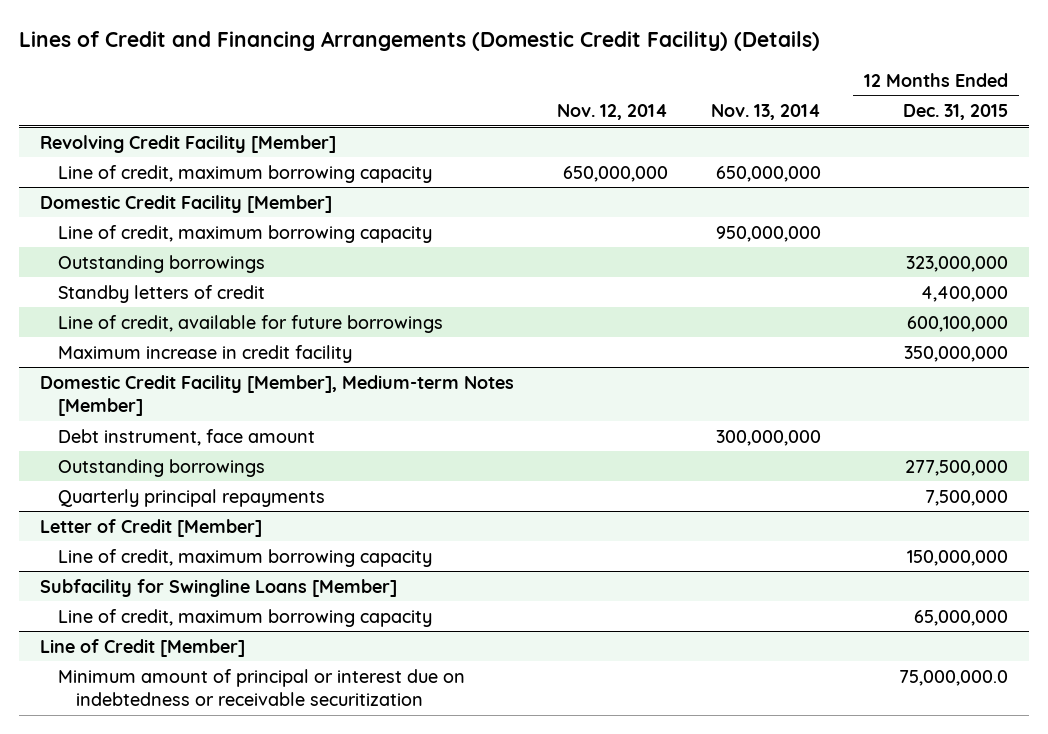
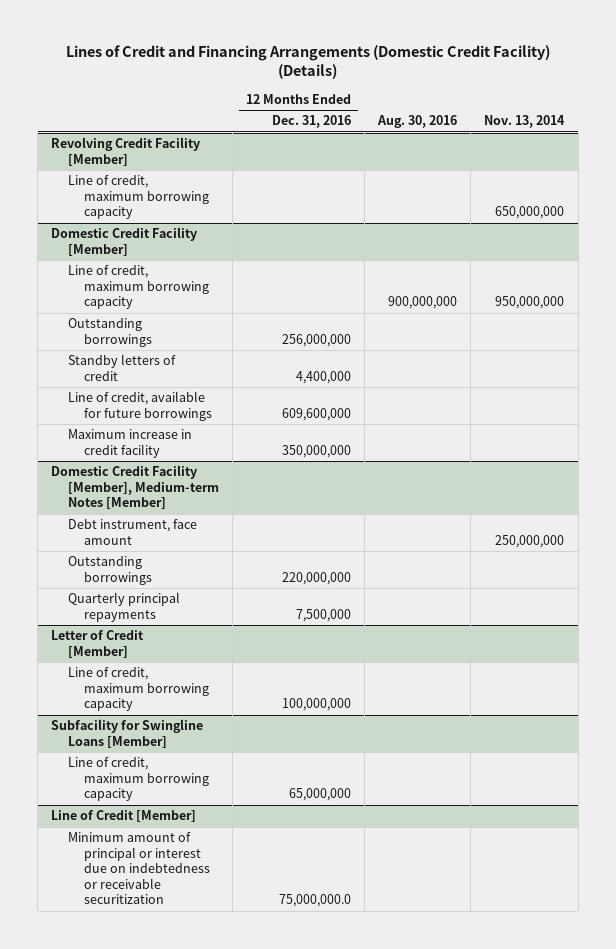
- | Nov. 12, 2014 | Nov. 13, 2014 | 12 Months Ended Dec. 31, 2015
+ | 12 Months Ended Dec. 31, 2016 | Aug. 30, 2016 | Nov. 13, 2014
@ Domestic Credit Facility [Member], Medium-term Notes [Member]
- Debt instrument, face amount | | 300,000,000 |
+ Debt instrument, face amount | | | 250,000,000

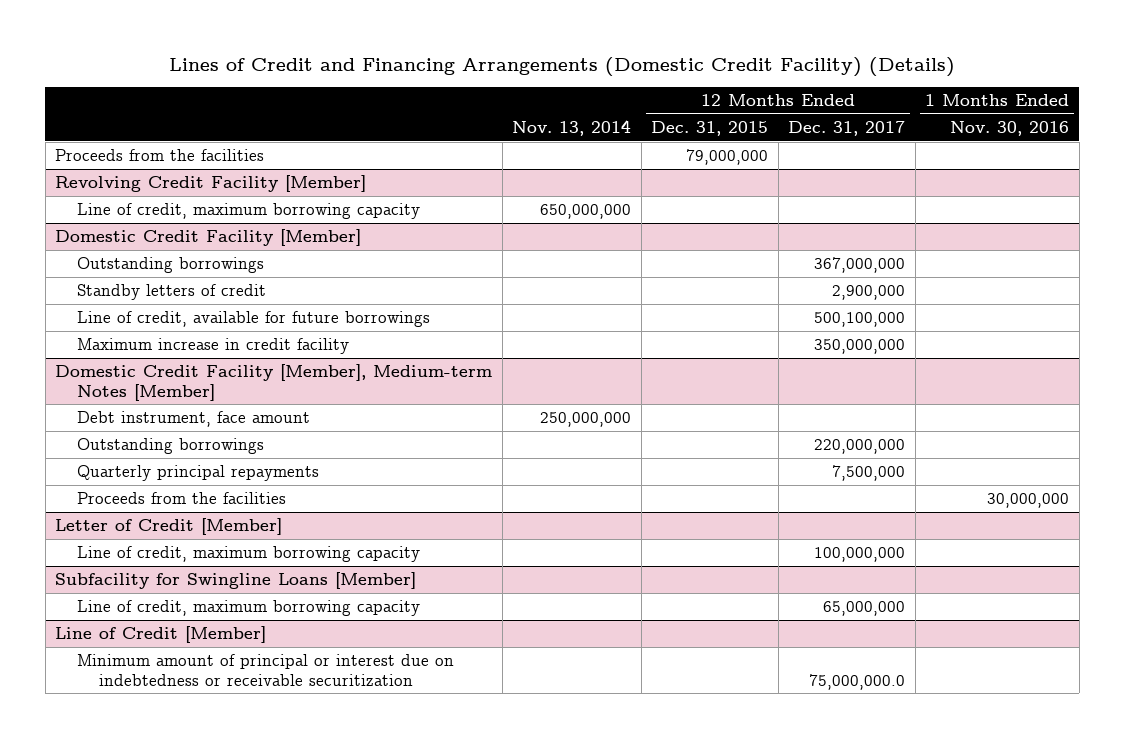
- | 12 Months Ended Dec. 31, 2016 | Aug. 30, 2016 | Nov. 13, 2014
+ | Nov. 13, 2014 | 12 Months Ended Dec. 31, 2015 | 12 Months Ended Dec. 31, 2017 | 1 Months Ended Nov. 30, 2016
+ Proceeds from the facilities | | 79,000,000 | |
@ Domestic Credit Facility [Member]
- Line of credit, maximum borrowing capacity | | 900,000,000 | 950,000,000
@ Domestic Credit Facility [Member], Medium-term Notes [Member]
+ Proceeds from the facilities | | | | 30,000,000

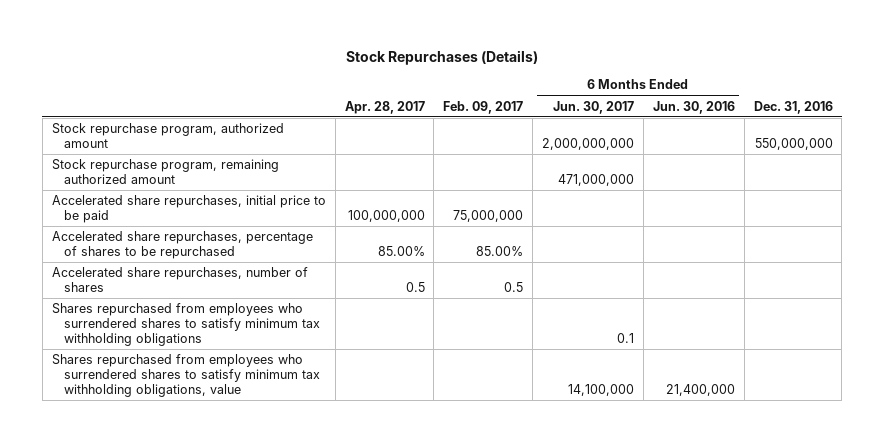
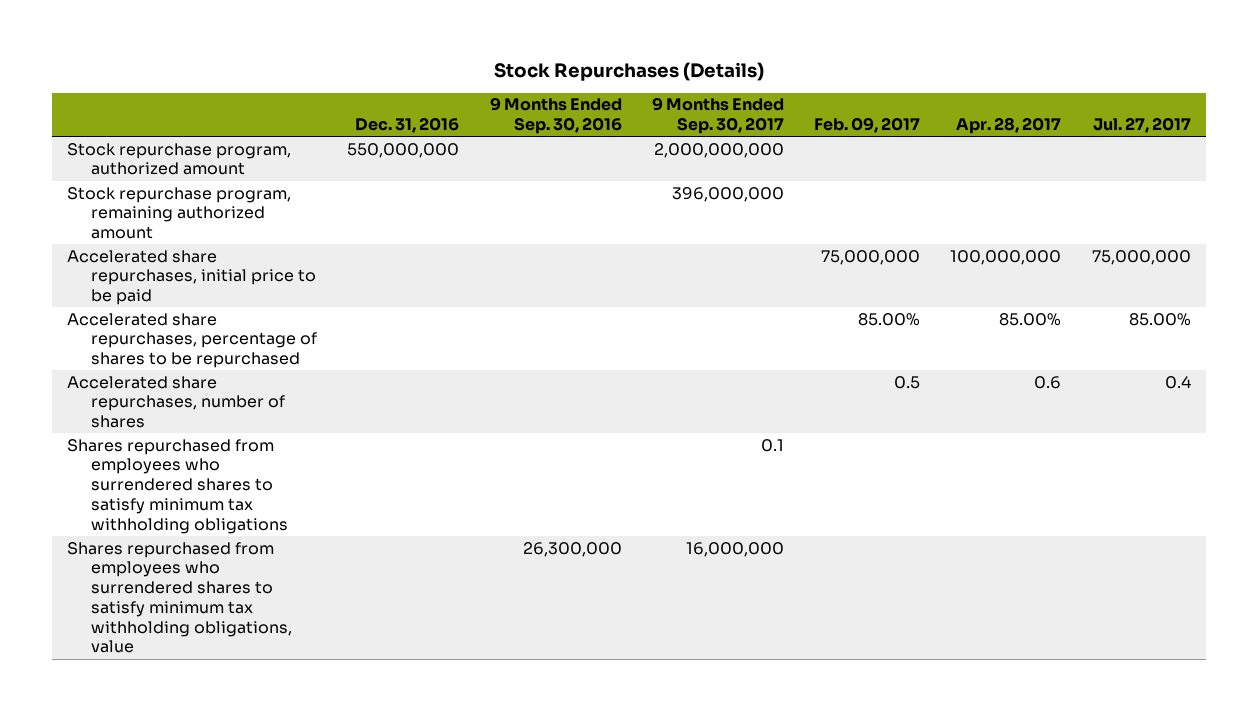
- | Apr. 28, 2017 | Feb. 09, 2017 | 6 Months Ended Jun. 30, 2017 | 6 Months Ended Jun. 30, 2016 | Dec. 31, 2016
+ | Dec. 31, 2016 | 9 Months Ended Sep. 30, 2016 | 9 Months Ended Sep. 30, 2017 | Feb. 09, 2017 | Apr. 28, 2017 | Jul. 27, 2017
- Accelerated share repurchases, number of shares | 0.5 | 0.5 | | |
+ Accelerated share repurchases, number of shares | | | | 0.5 | 0.6 | 0.4

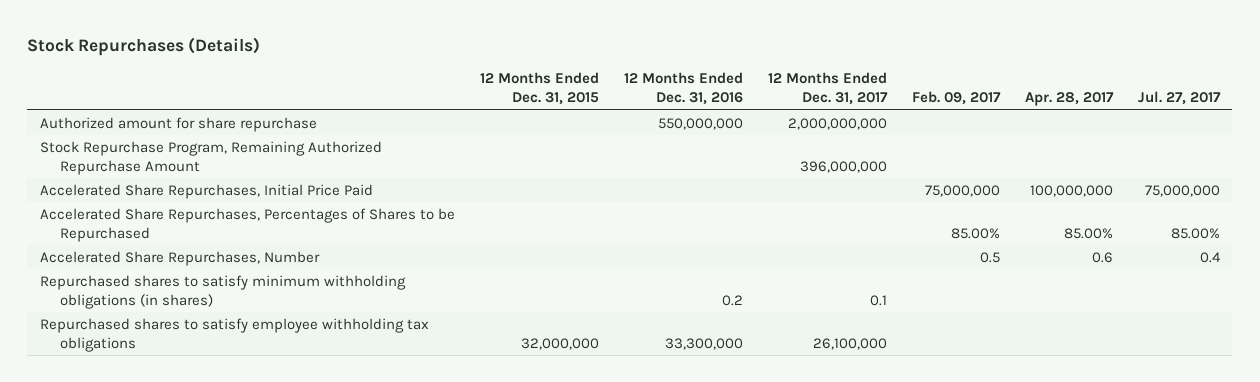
- | Dec. 31, 2016 | 9 Months Ended Sep. 30, 2016 | 9 Months Ended Sep. 30, 2017 | Feb. 09, 2017 | Apr. 28, 2017 | Jul. 27, 2017
+ | 12 Months Ended Dec. 31, 2015 | 12 Months Ended Dec. 31, 2016 | 12 Months Ended Dec. 31, 2017 | Feb. 09, 2017 | Apr. 28, 2017 | Jul. 27, 2017
- Stock repurchase program, authorized amount | 550,000,000 | | 2,000,000,000 | | |
- Stock repurchase program, remaining authorized amount | | | 396,000,000 | | |
- Accelerated share repurchases, initial price to be paid | | | | 75,000,000 | 100,000,000 | 75,000,000
- Accelerated share repurchases, percentage of shares to be repurchased | | | | 85.00% | 85.00% | 85.00%
- Accelerated share repurchases, number of shares | | | | 0.5 | 0.6 | 0.4
- Shares repurchased from employees who surrendered shares to satisfy minimum tax withholding obligations | | | 0.1 | | |
- Shares repurchased from employees who surrendered shares to satisfy minimum tax withholding obligations, value | | 26,300,000 | 16,000,000 | | |
+ Authorized amount for share repurchase | | 550,000,000 | 2,000,000,000 | | |
+ Stock Repurchase Program, Remaining Authorized Repurchase Amount | | | 396,000,000 | | |
+ Accelerated Share Repurchases, Initial Price Paid | | | | 75,000,000 | 100,000,000 | 75,000,000
+ Accelerated Share Repurchases, Percentages of Shares to be Repurchased | | | | 85.00% | 85.00% | 85.00%
+ Accelerated Share Repurchases, Number | | | | 0.5 | 0.6 | 0.4
+ Repurchased shares to satisfy minimum withholding obligations (in shares) | | 0.2 | 0.1 | | |
+ Repurchased shares to satisfy employee withholding tax obligations | 32,000,000 | 33,300,000 | 26,100,000 | | |

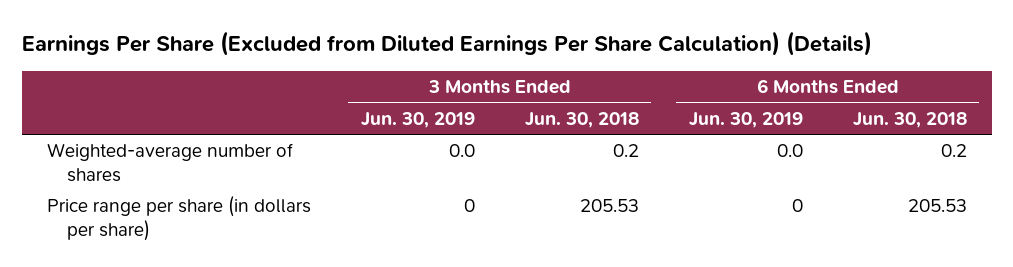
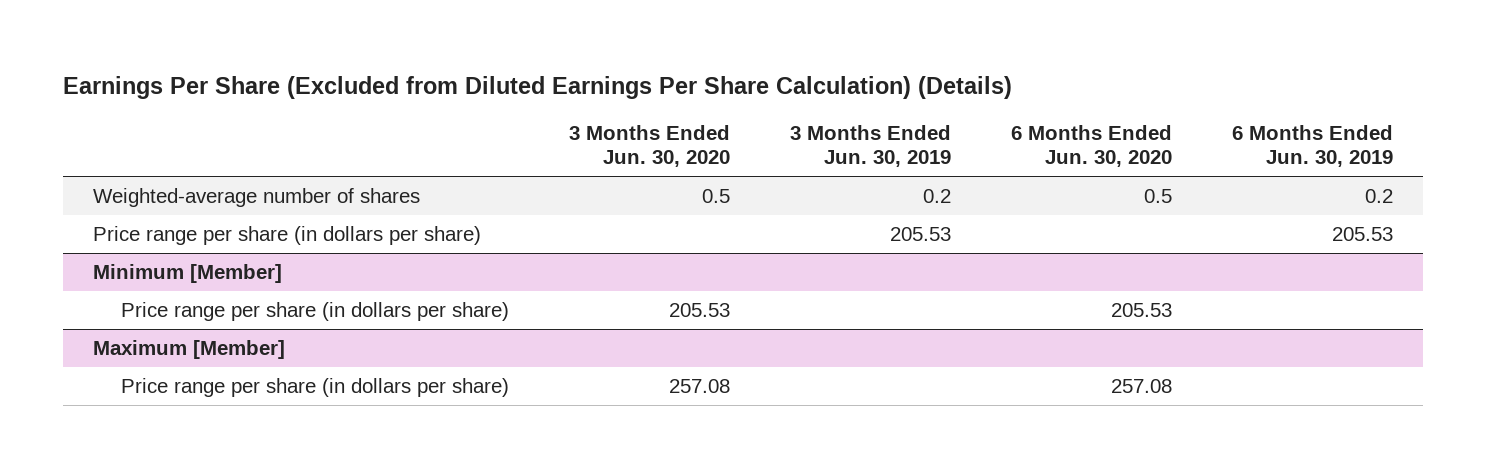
- | 3 Months Ended Jun. 30, 2019 | 3 Months Ended Jun. 30, 2018 | 6 Months Ended Jun. 30, 2019 | 6 Months Ended Jun. 30, 2018
+ | 3 Months Ended Jun. 30, 2020 | 3 Months Ended Jun. 30, 2019 | 6 Months Ended Jun. 30, 2020 | 6 Months Ended Jun. 30, 2019
- Weighted-average number of shares | 0.0 | 0.2 | 0.0 | 0.2
- Price range per share (in dollars per share) | 0 | 205.53 | 0 | 205.53
+ Weighted-average number of shares | 0.5 | 0.2 | 0.5 | 0.2
+ Price range per share (in dollars per share) | | 205.53 | | 205.53
+ Minimum [Member]
+ Price range per share (in dollars per share) | 205.53 | | 205.53 |
+ Maximum [Member]
+ Price range per share (in dollars per share) | 257.08 | | 257.08 |

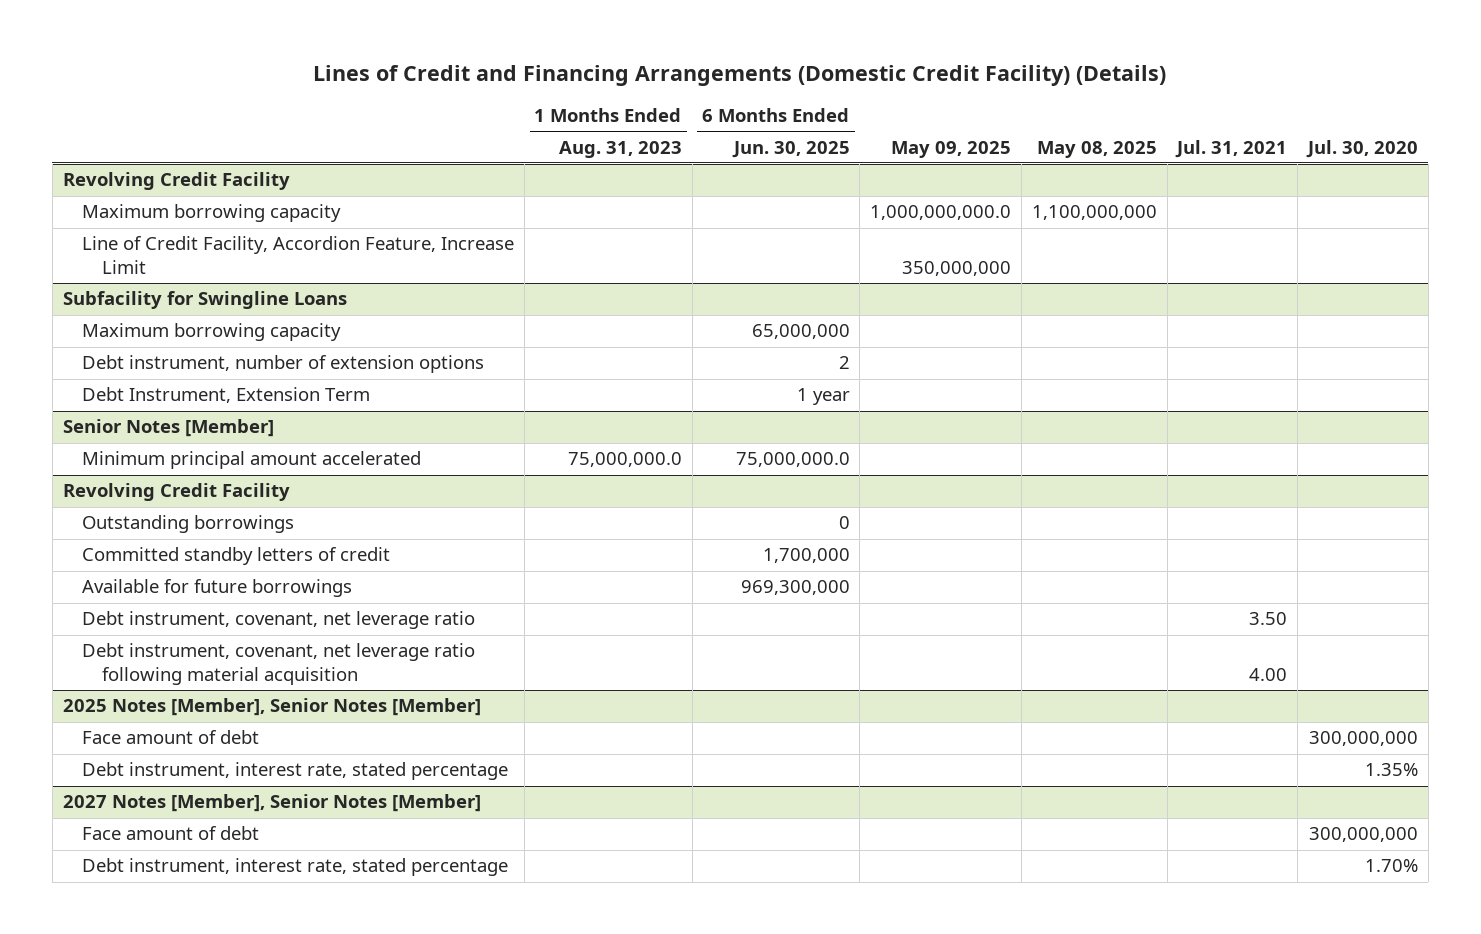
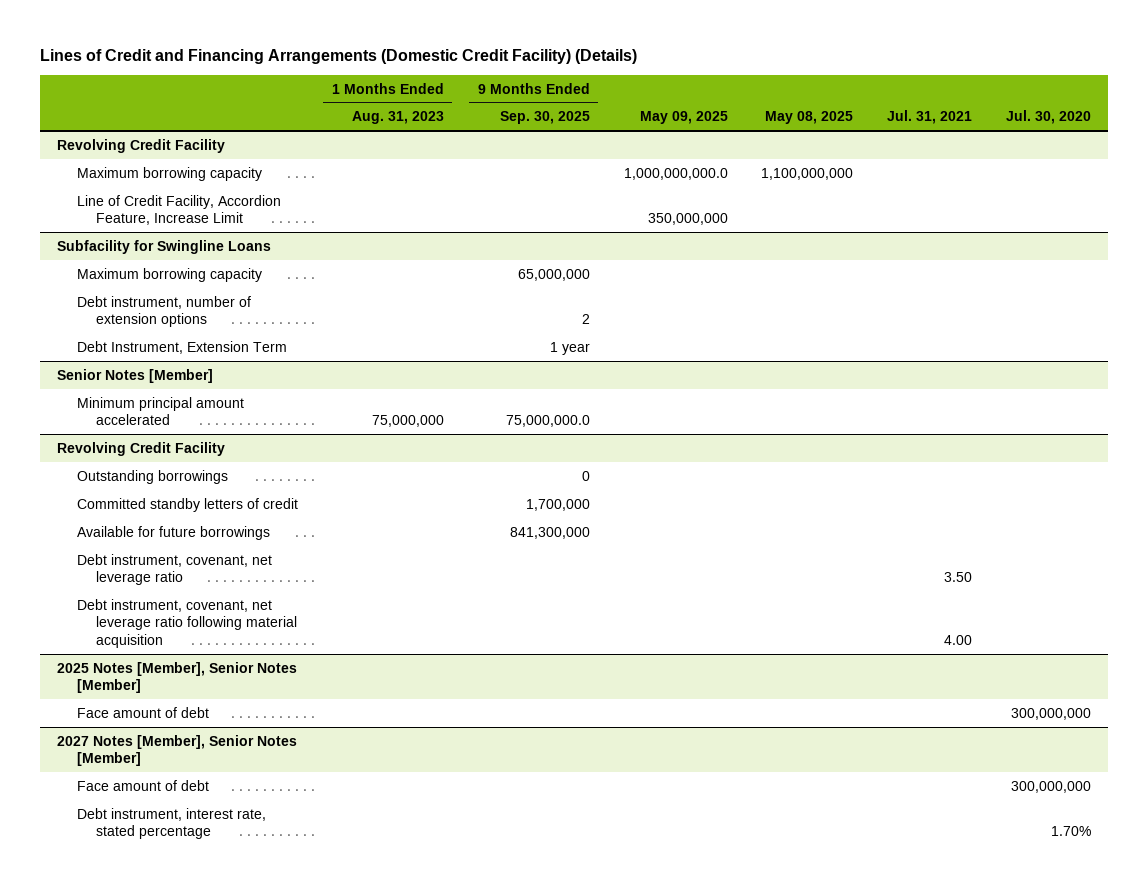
- | 1 Months Ended Aug. 31, 2023 | 6 Months Ended Jun. 30, 2025 | May 09, 2025 | May 08, 2025 | Jul. 31, 2021 | Jul. 30, 2020
+ | 1 Months Ended Aug. 31, 2023 | 9 Months Ended Sep. 30, 2025 | May 09, 2025 | May 08, 2025 | Jul. 31, 2021 | Jul. 30, 2020
@ Senior Notes [Member]
- Minimum principal amount accelerated | 75,000,000.0 | 75,000,000.0 | | | |
+ Minimum principal amount accelerated | 75,000,000 | 75,000,000.0 | | | |
@ 2025 Notes [Member], Senior Notes [Member]
- Debt instrument, interest rate, stated percentage | | | | | | 1.35%

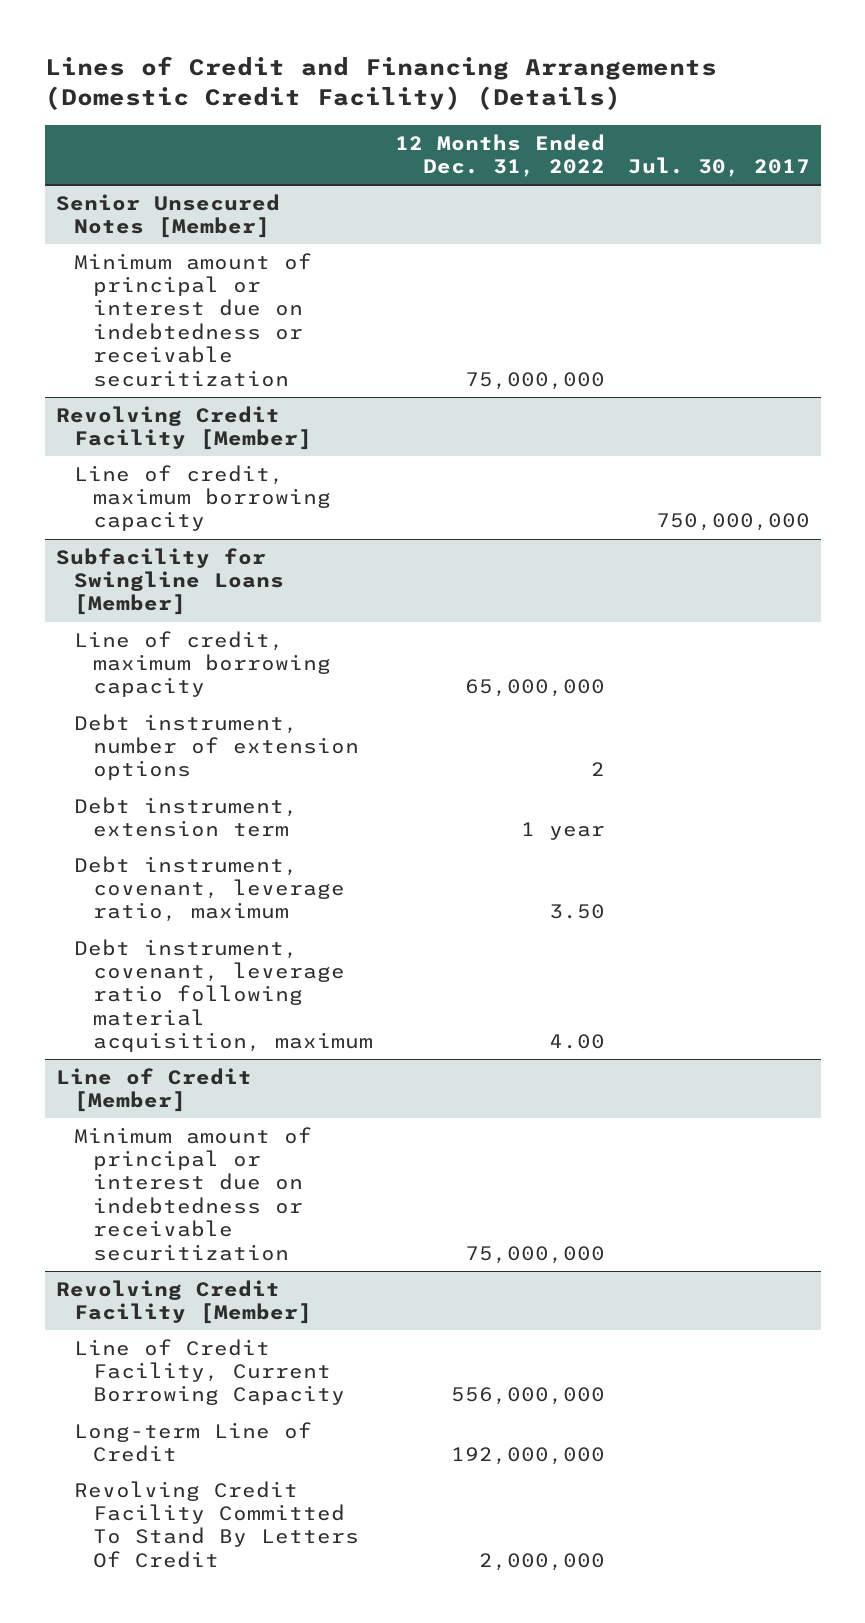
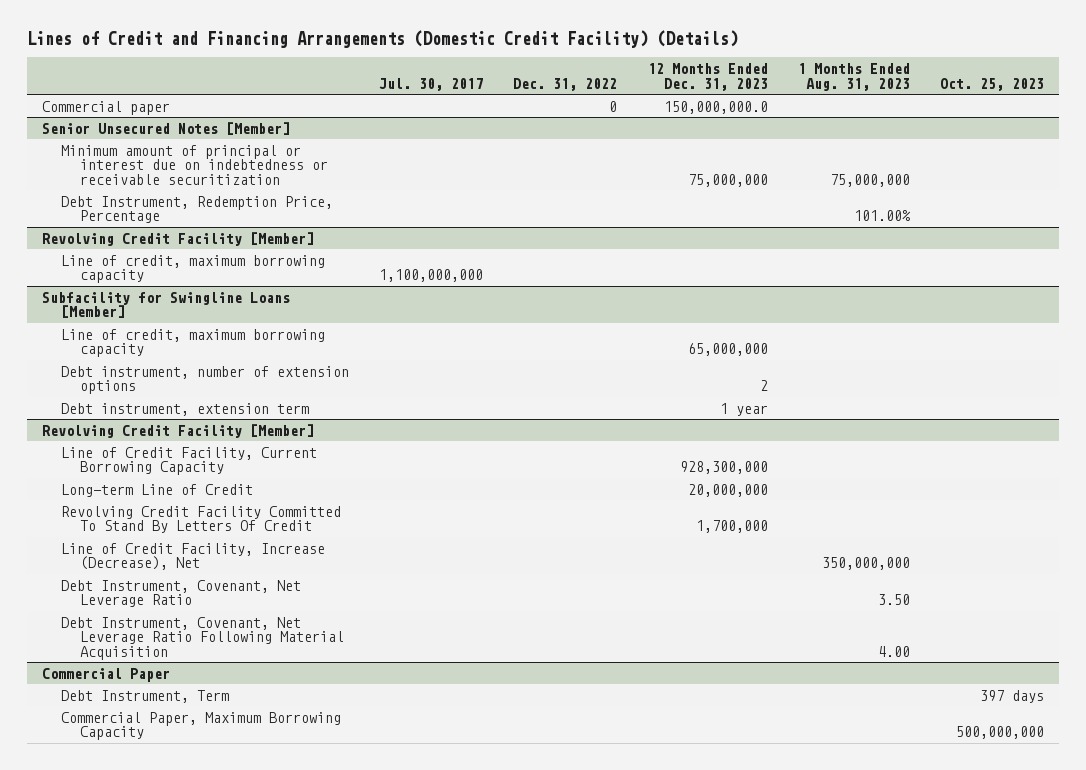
- | 12 Months Ended Dec. 31, 2022 | Jul. 30, 2017
+ | Jul. 30, 2017 | Dec. 31, 2022 | 12 Months Ended Dec. 31, 2023 | 1 Months Ended Aug. 31, 2023 | Oct. 25, 2023
+ Commercial paper | | 0 | 150,000,000.0 | |
@ Senior Unsecured Notes [Member]
+ Debt Instrument, Redemption Price, Percentage | | | | 101.00% |
@ Revolving Credit Facility [Member]
- Line of credit, maximum borrowing capacity | | 750,000,000
+ Line of credit, maximum borrowing capacity | 1,100,000,000 | | | |
@ Subfacility for Swingline Loans [Member]
- Debt instrument, covenant, leverage ratio, maximum | 3.50 |
- Debt instrument, covenant, leverage ratio following material acquisition, maximum | 4.00 |
- Line of Credit [Member]
- Minimum amount of principal or interest due on indebtedness or receivable securitization | 75,000,000 |
@ Revolving Credit Facility [Member]
+ Line of Credit Facility, Increase (Decrease), Net | | | | 350,000,000 |
+ Debt Instrument, Covenant, Net Leverage Ratio | | | | 3.50 |
+ Debt Instrument, Covenant, Net Leverage Ratio Following Material Acquisition | | | | 4.00 |
+ Commercial Paper
+ Debt Instrument, Term | | | | | 397 days
+ Commercial Paper, Maximum Borrowing Capacity | | | | | 500,000,000

